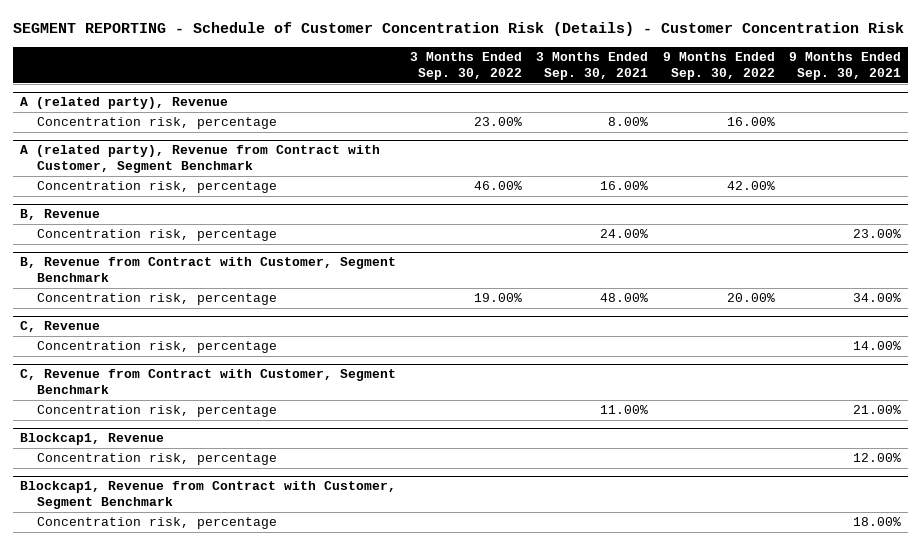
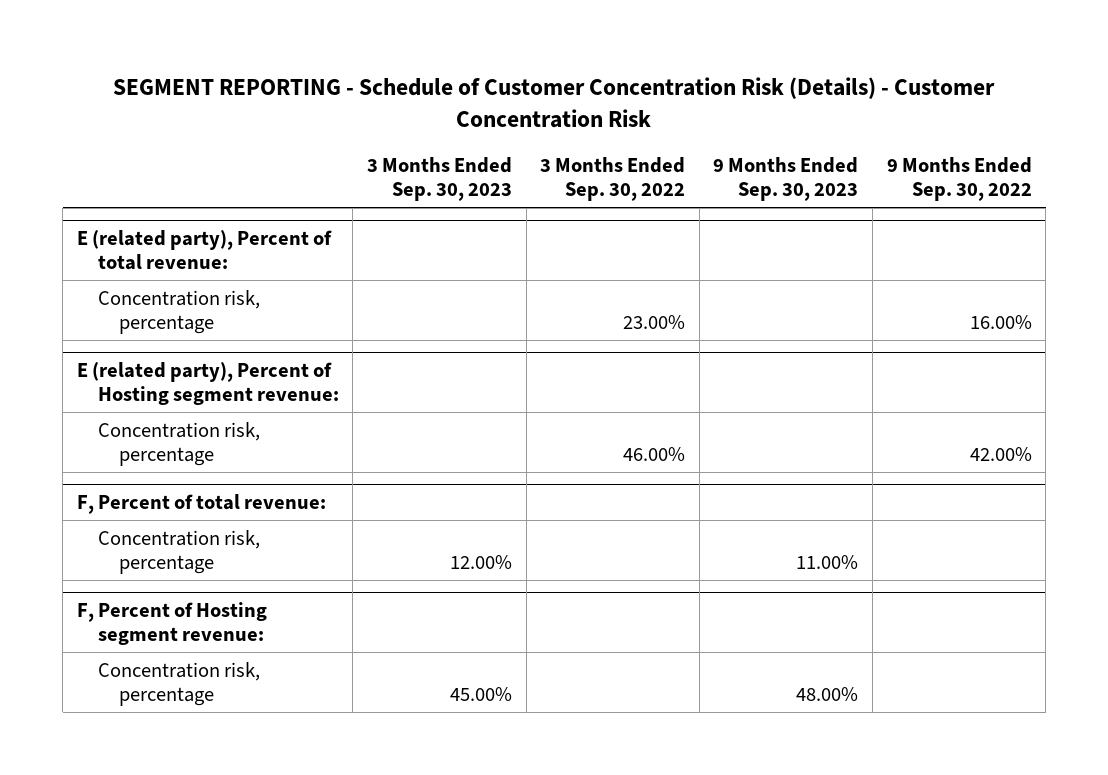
- | 3 Months Ended Sep. 30, 2022 | 3 Months Ended Sep. 30, 2021 | 9 Months Ended Sep. 30, 2022 | 9 Months Ended Sep. 30, 2021
+ | 3 Months Ended Sep. 30, 2023 | 3 Months Ended Sep. 30, 2022 | 9 Months Ended Sep. 30, 2023 | 9 Months Ended Sep. 30, 2022
- A (related party), Revenue
+ E (related party), Percent of total revenue:
- A (related party), Revenue from Contract with Customer, Segment Benchmark
+ E (related party), Percent of Hosting segment revenue:
- B, Revenue
- Concentration risk, percentage | | 24.00% | | 23.00%
- B, Revenue from Contract with Customer, Segment Benchmark
- Concentration risk, percentage | 19.00% | 48.00% | 20.00% | 34.00%
- C, Revenue
- Concentration risk, percentage | | | | 14.00%
- C, Revenue from Contract with Customer, Segment Benchmark
- Concentration risk, percentage | | 11.00% | | 21.00%
- Blockcap1, Revenue
- Concentration risk, percentage | | | | 12.00%
- Blockcap1, Revenue from Contract with Customer, Segment Benchmark
- Concentration risk, percentage | | | | 18.00%
+ F, Percent of total revenue:
+ Concentration risk, percentage | 12.00% | | 11.00% |
+ F, Percent of Hosting segment revenue:
+ Concentration risk, percentage | 45.00% | | 48.00% |

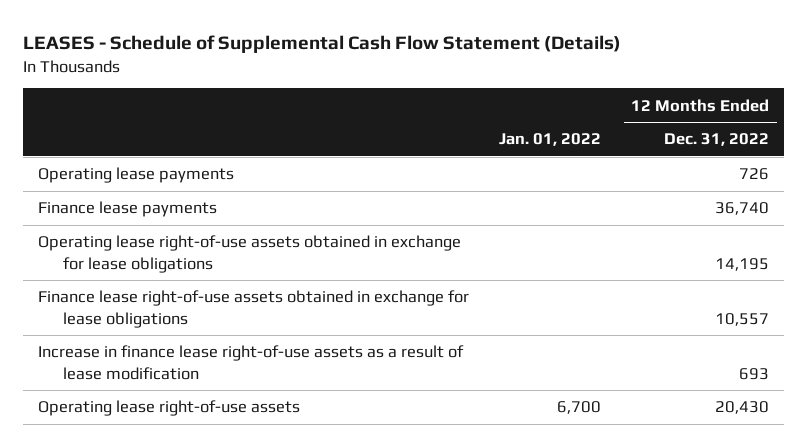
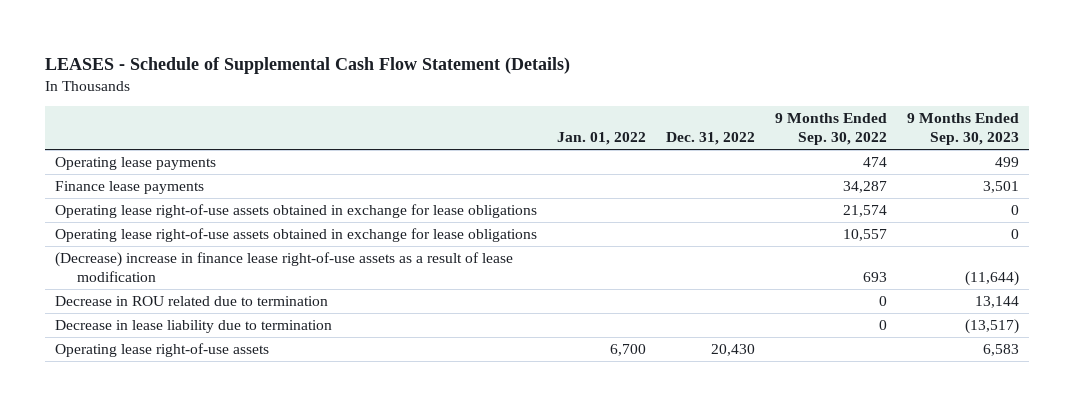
- | Jan. 01, 2022 | 12 Months Ended Dec. 31, 2022
+ | Jan. 01, 2022 | Dec. 31, 2022 | 9 Months Ended Sep. 30, 2022 | 9 Months Ended Sep. 30, 2023
- Finance lease right-of-use assets obtained in exchange for lease obligations | | 10,557
- Increase in finance lease right-of-use assets as a result of lease modification | | 693
+ Operating lease right-of-use assets obtained in exchange for lease obligations | | | 10,557 | 0
+ (Decrease) increase in finance lease right-of-use assets as a result of lease modification | | | 693 | (11,644)
+ Decrease in ROU related due to termination | | | 0 | 13,144
+ Decrease in lease liability due to termination | | | 0 | (13,517)

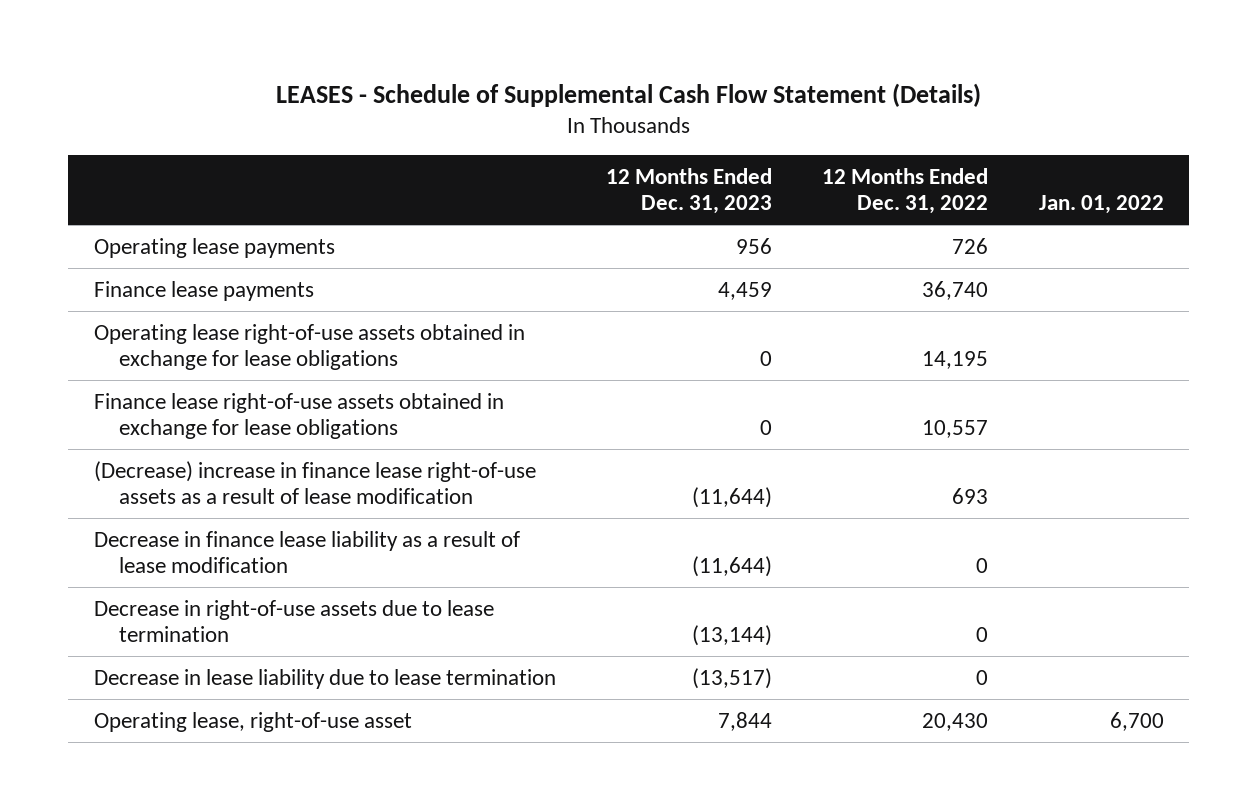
- | Jan. 01, 2022 | Dec. 31, 2022 | 9 Months Ended Sep. 30, 2022 | 9 Months Ended Sep. 30, 2023
+ | 12 Months Ended Dec. 31, 2023 | 12 Months Ended Dec. 31, 2022 | Jan. 01, 2022
- Operating lease right-of-use assets obtained in exchange for lease obligations | | | 10,557 | 0
+ Finance lease right-of-use assets obtained in exchange for lease obligations | 0 | 10,557 |
- Decrease in ROU related due to termination | | | 0 | 13,144
- Decrease in lease liability due to termination | | | 0 | (13,517)
- Operating lease right-of-use assets | 6,700 | 20,430 | | 6,583
+ Decrease in finance lease liability as a result of lease modification | (11,644) | 0 |
+ Decrease in right-of-use assets due to lease termination | (13,144) | 0 |
+ Decrease in lease liability due to lease termination | (13,517) | 0 |
+ Operating lease, right-of-use asset | 7,844 | 20,430 | 6,700

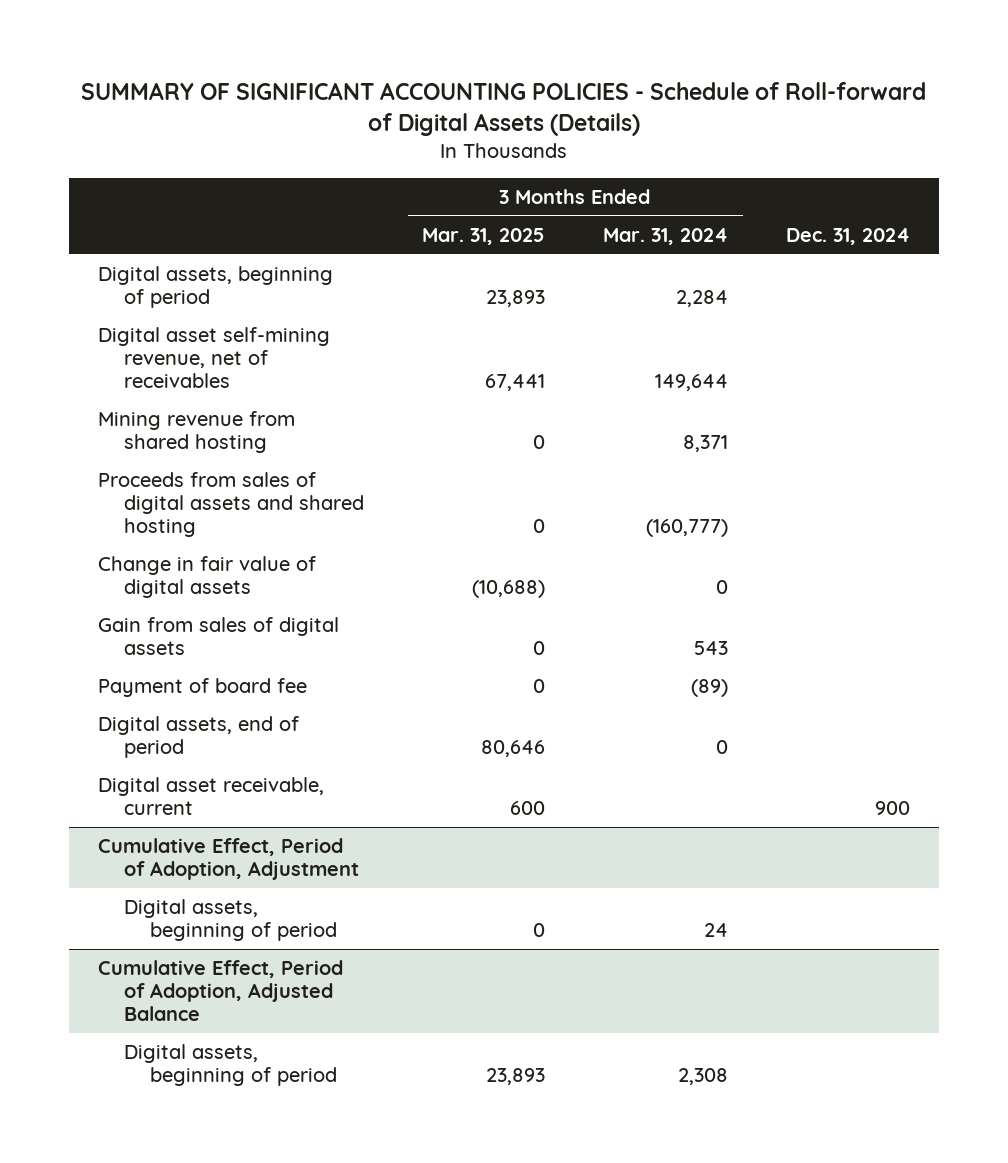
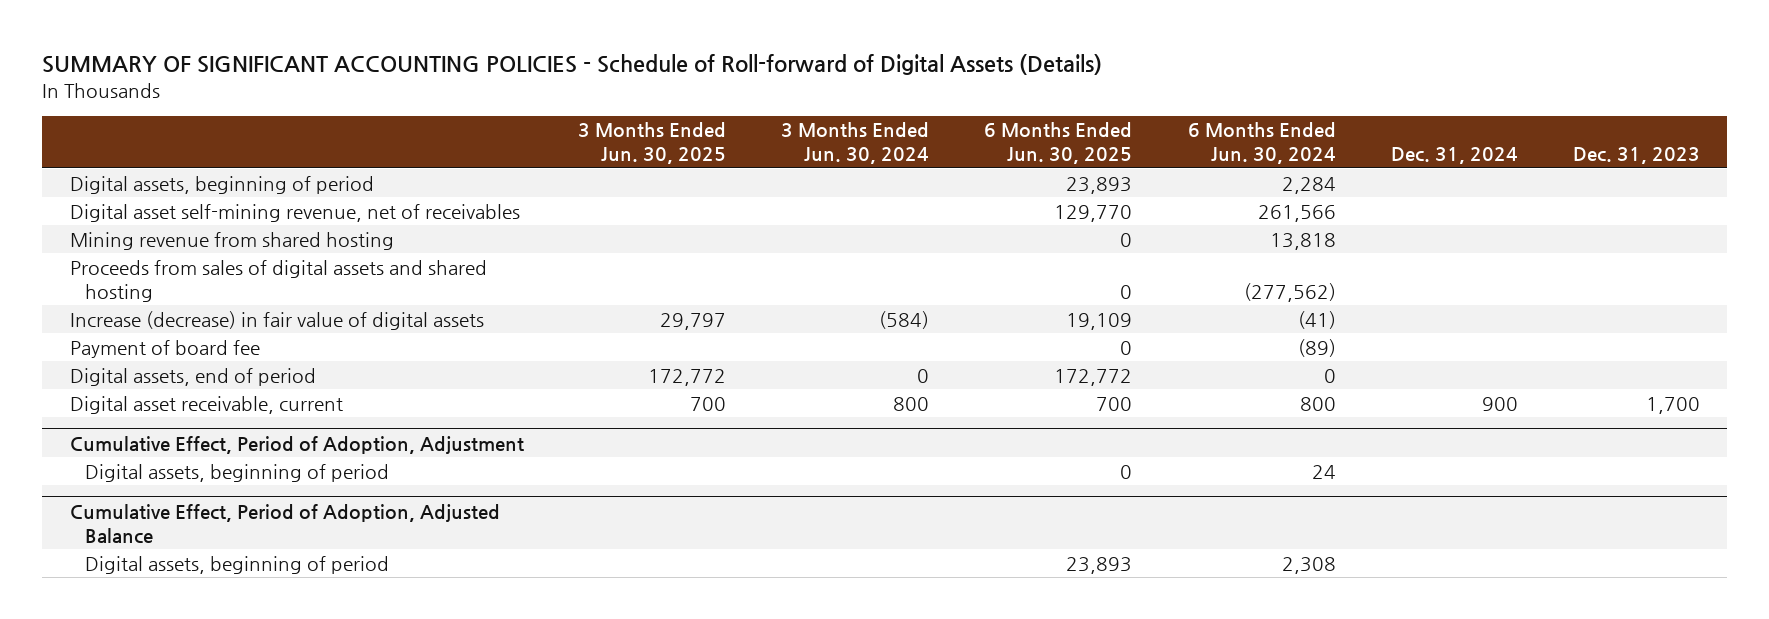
- | 3 Months Ended Mar. 31, 2025 | 3 Months Ended Mar. 31, 2024 | Dec. 31, 2024
+ | 3 Months Ended Jun. 30, 2025 | 3 Months Ended Jun. 30, 2024 | 6 Months Ended Jun. 30, 2025 | 6 Months Ended Jun. 30, 2024 | Dec. 31, 2024 | Dec. 31, 2023
- Change in fair value of digital assets | (10,688) | 0 |
- Gain from sales of digital assets | 0 | 543 |
+ Increase (decrease) in fair value of digital assets | 29,797 | (584) | 19,109 | (41) | |

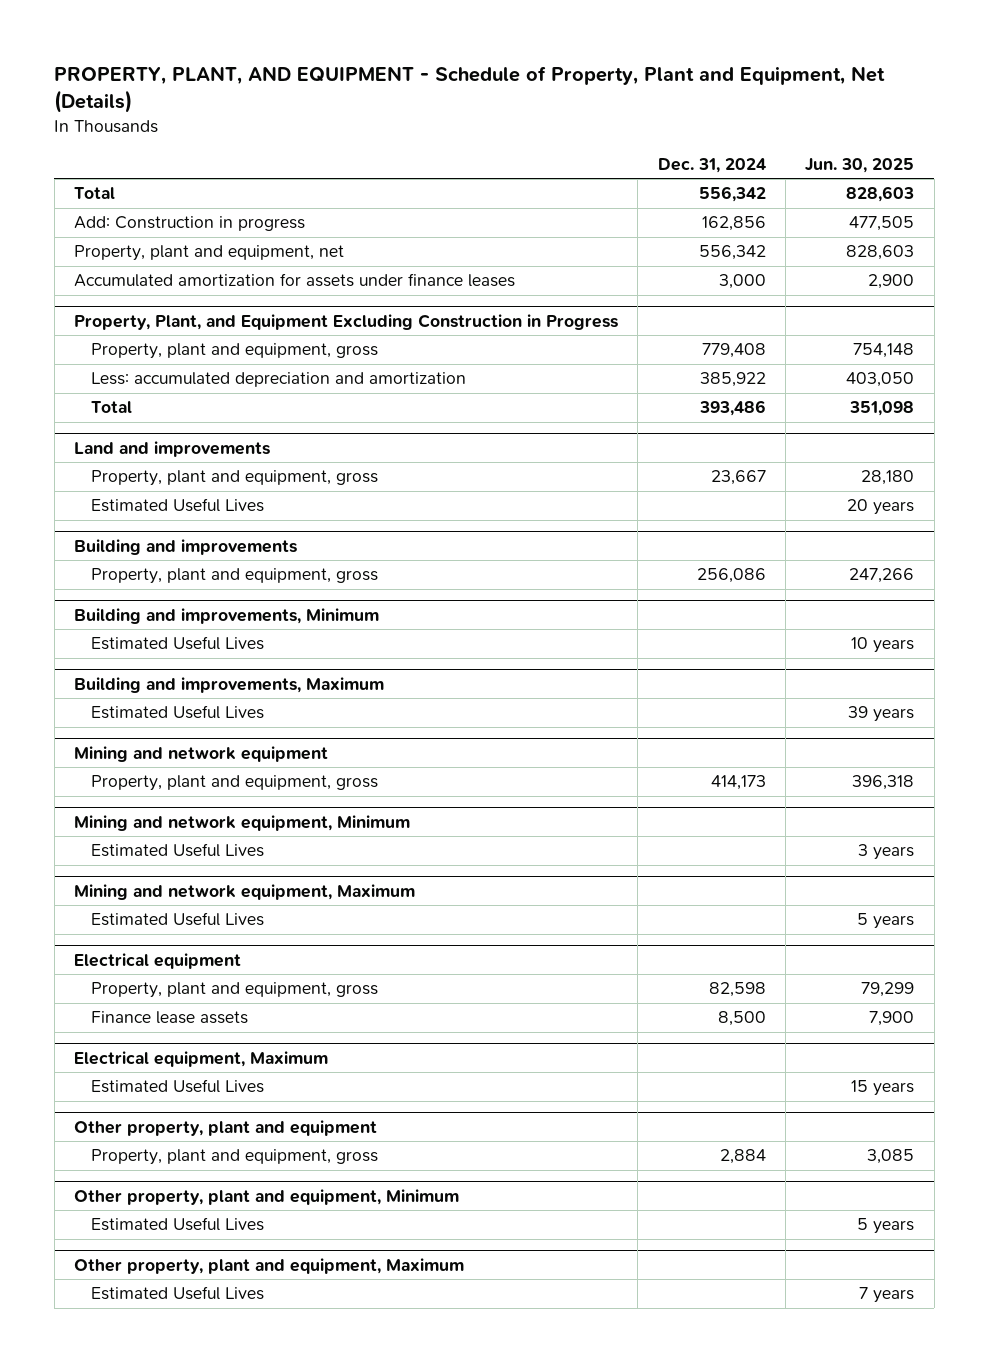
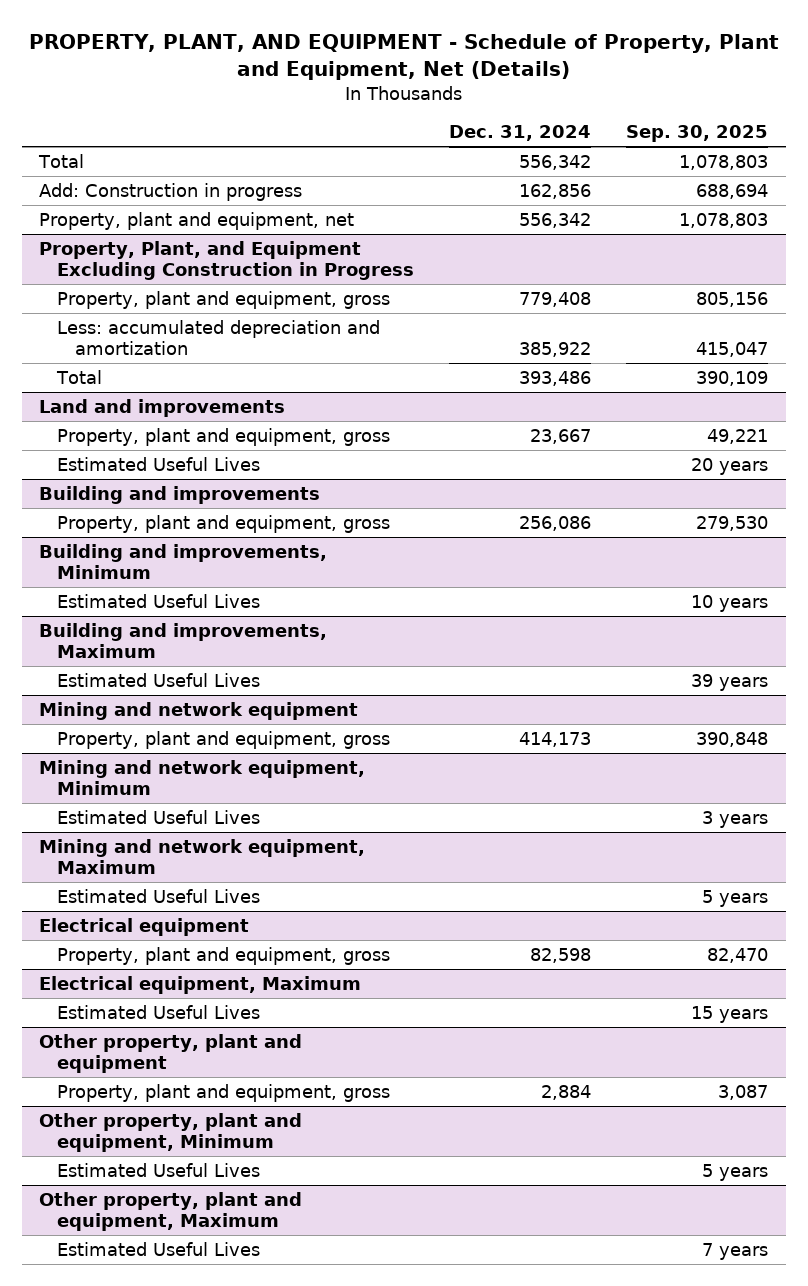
- | Dec. 31, 2024 | Jun. 30, 2025
+ | Dec. 31, 2024 | Sep. 30, 2025
- Accumulated amortization for assets under finance leases | 3,000 | 2,900
@ Electrical equipment
- Finance lease assets | 8,500 | 7,900

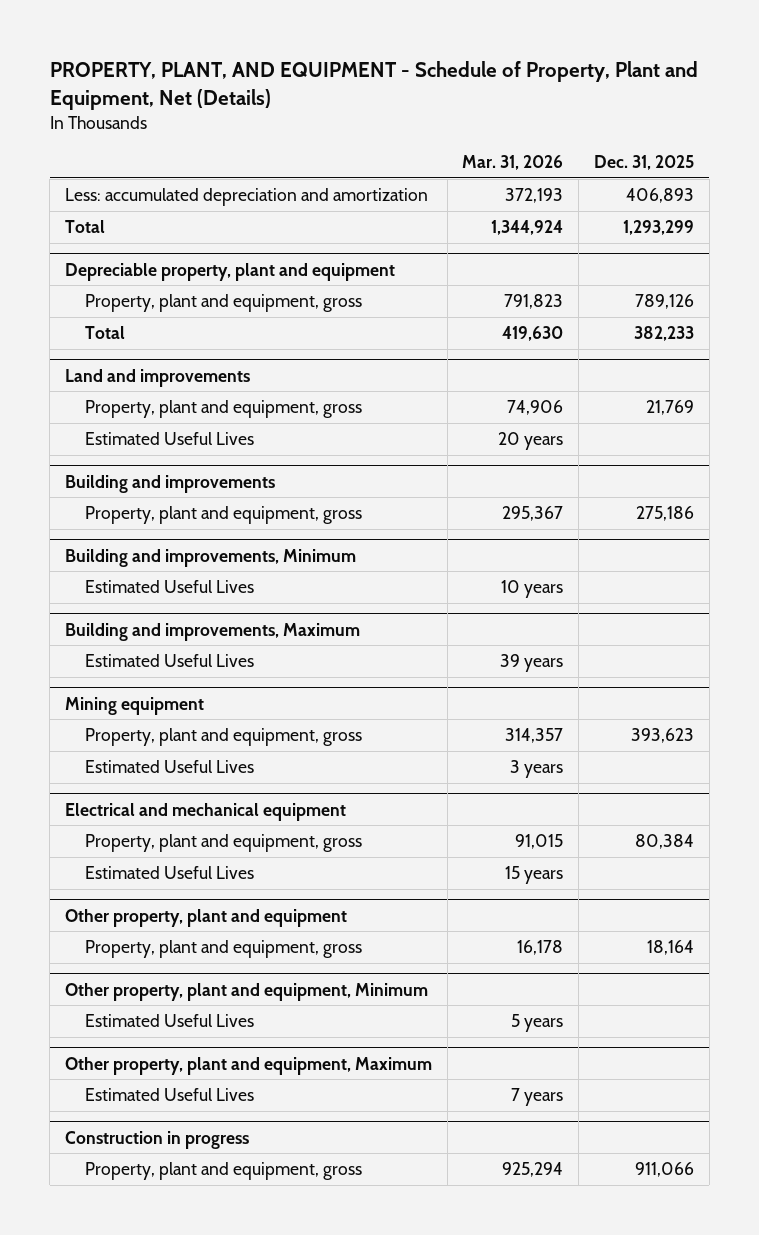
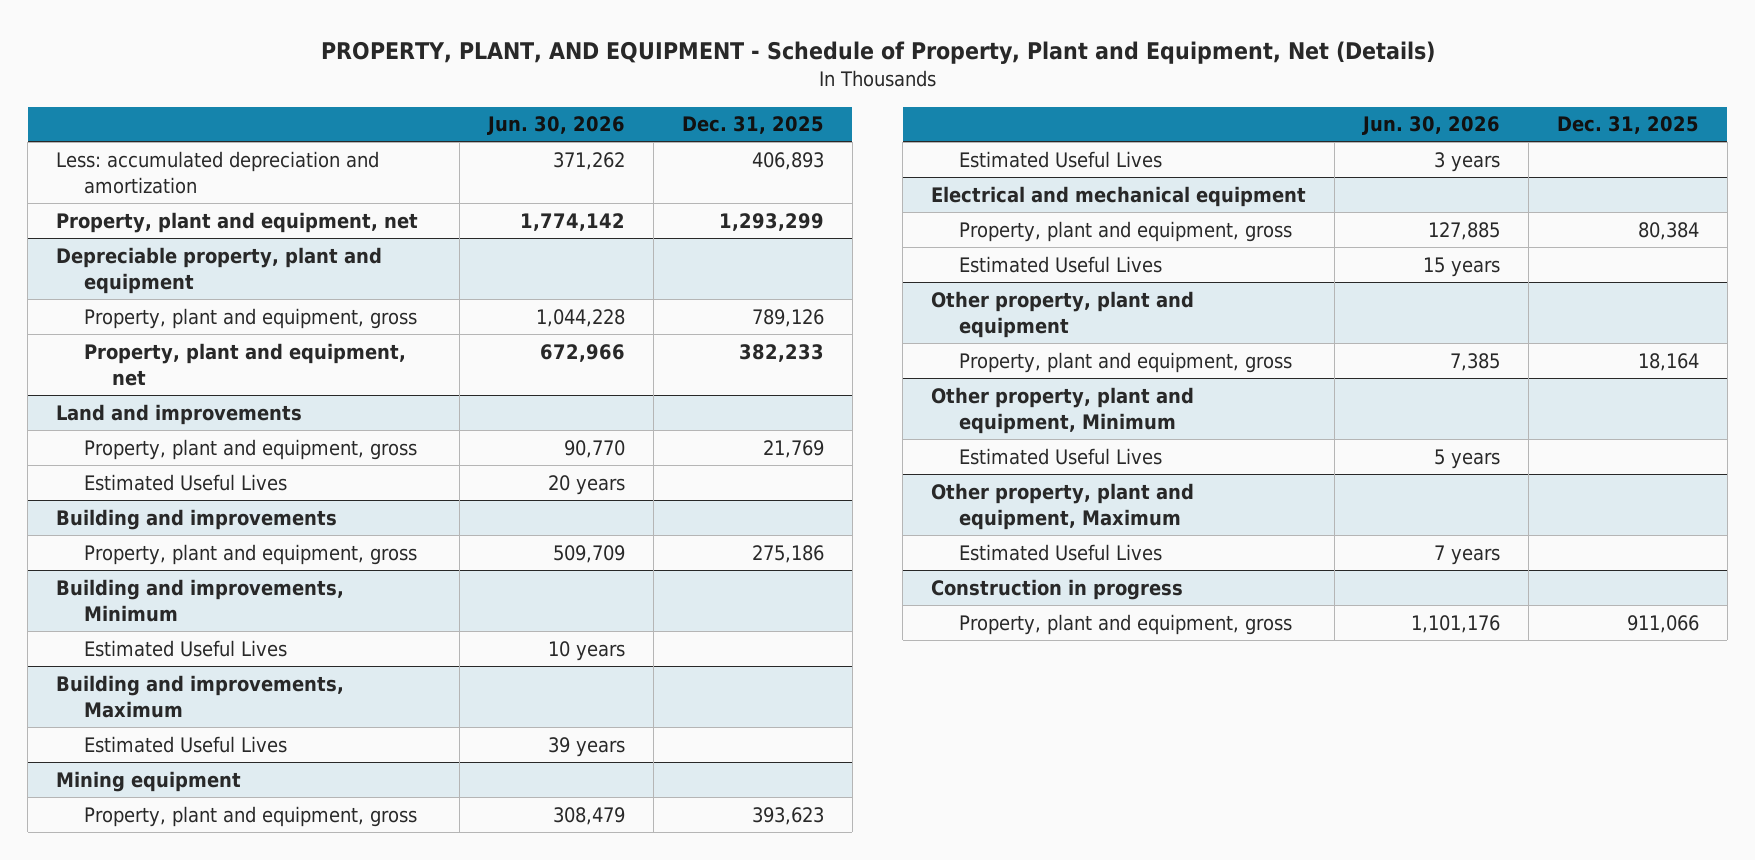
- | Mar. 31, 2026 | Dec. 31, 2025
+ | Jun. 30, 2026 | Dec. 31, 2025
- Total | 1,344,924 | 1,293,299
+ Property, plant and equipment, net | 1,774,142 | 1,293,299
@ Depreciable property, plant and equipment
- Total | 419,630 | 382,233
+ Property, plant and equipment, net | 672,966 | 382,233

